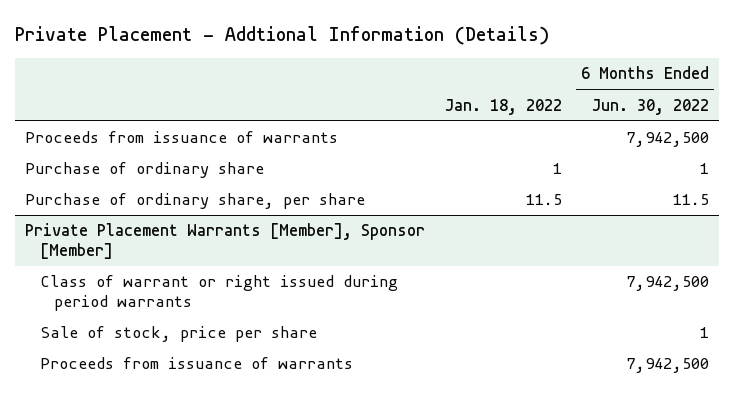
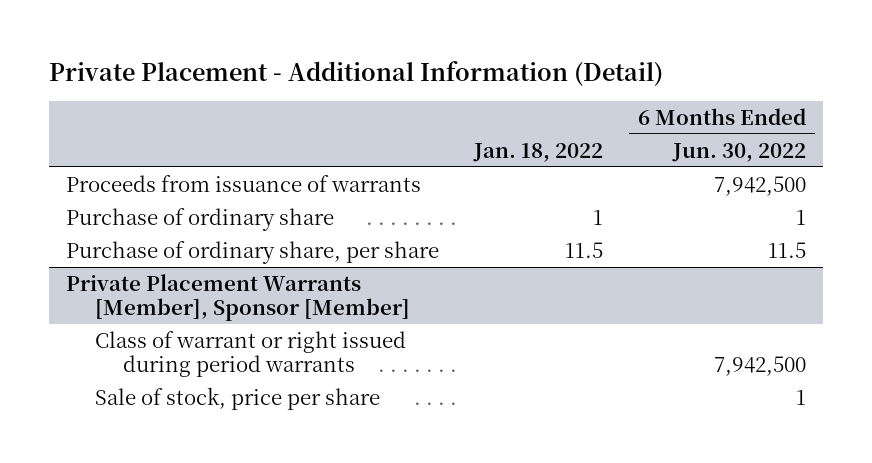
- Private Placement - Addtional Information (Details)
+ Private Placement - Additional Information (Detail)
@ Private Placement Warrants [Member], Sponsor [Member]
- Proceeds from issuance of warrants | | 7,942,500

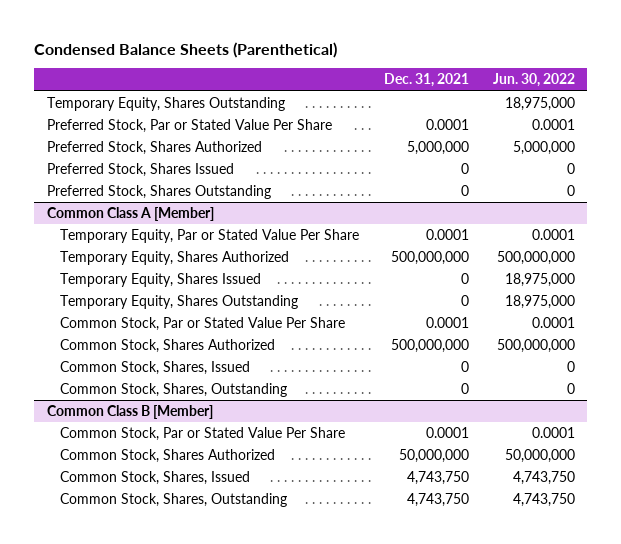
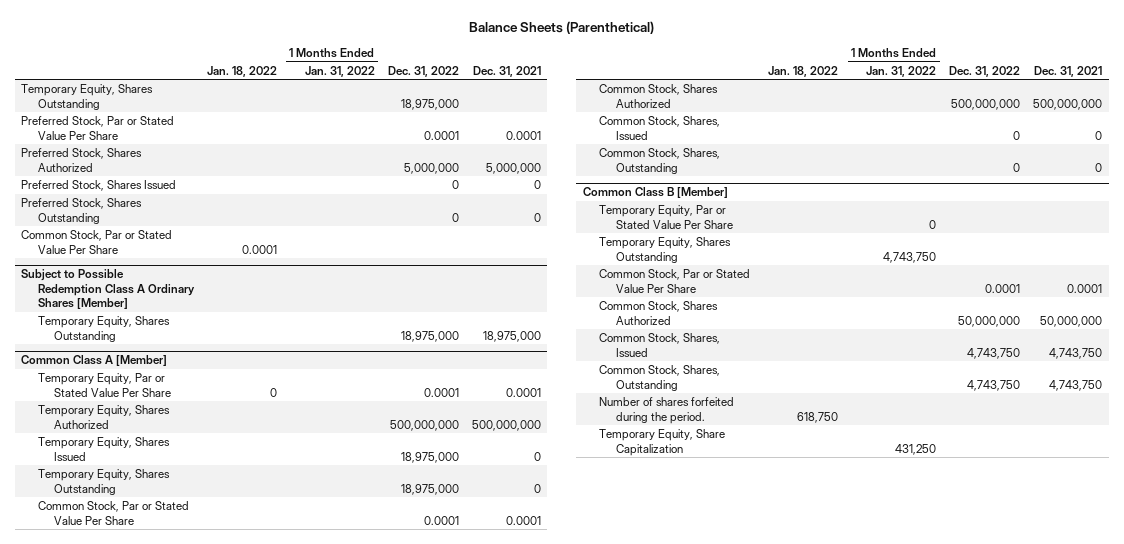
- Condensed Balance Sheets (Parenthetical)
+ Balance Sheets (Parenthetical)
- | Dec. 31, 2021 | Jun. 30, 2022
+ | Jan. 18, 2022 | 1 Months Ended Jan. 31, 2022 | Dec. 31, 2022 | Dec. 31, 2021
+ Common Stock, Par or Stated Value Per Share | 0.0001 | | |
+ Subject to Possible Redemption Class A Ordinary Shares [Member]
+ Temporary Equity, Shares Outstanding | | | 18,975,000 | 18,975,000
@ Common Class B [Member]
+ Temporary Equity, Par or Stated Value Per Share | | 0 | |
+ Temporary Equity, Shares Outstanding | | 4,743,750 | |
+ Number of shares forfeited during the period. | 618,750 | | |
+ Temporary Equity, Share Capitalization | | 431,250 | |

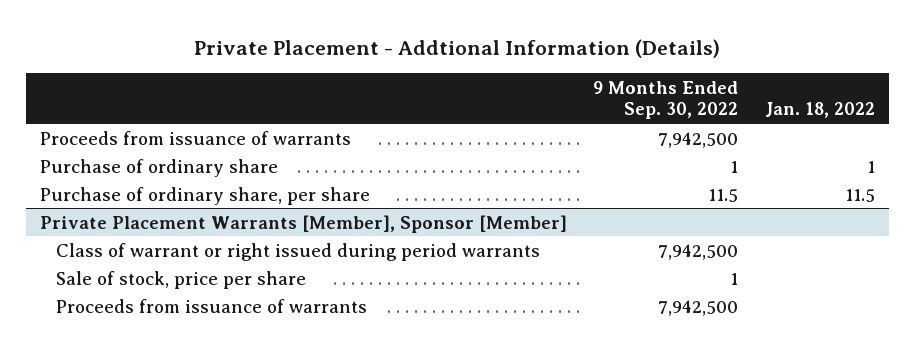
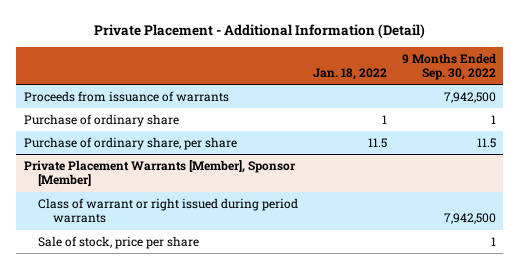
- Private Placement - Addtional Information (Details)
+ Private Placement - Additional Information (Detail)
- | 9 Months Ended Sep. 30, 2022 | Jan. 18, 2022
+ | Jan. 18, 2022 | 9 Months Ended Sep. 30, 2022
@ Private Placement Warrants [Member], Sponsor [Member]
- Proceeds from issuance of warrants | 7,942,500 |

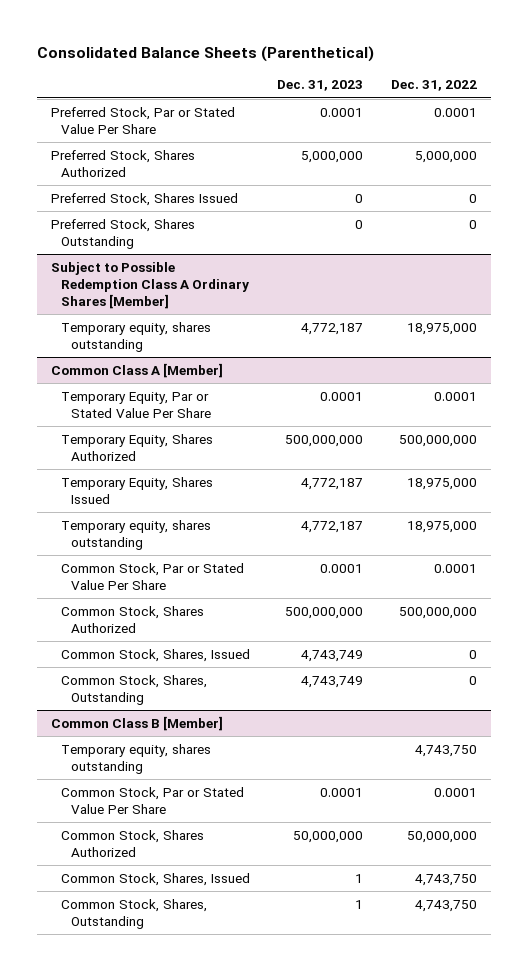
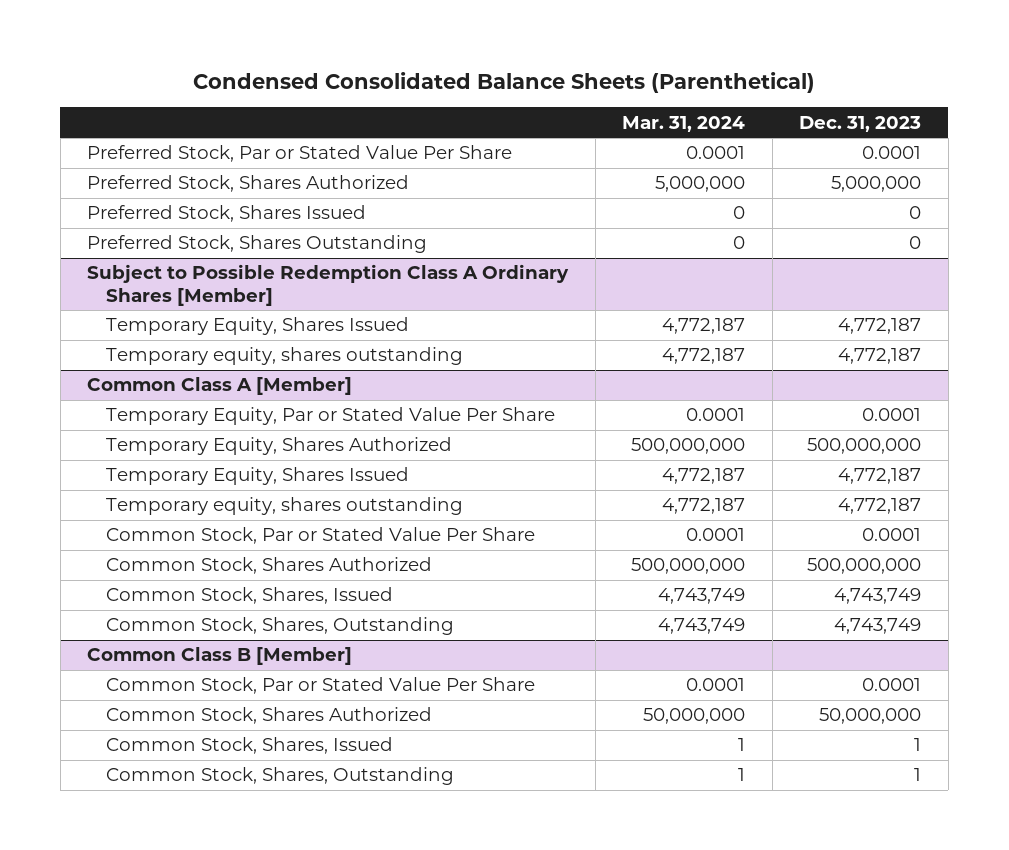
- Consolidated Balance Sheets (Parenthetical)
+ Condensed Consolidated Balance Sheets (Parenthetical)
- | Dec. 31, 2023 | Dec. 31, 2022
+ | Mar. 31, 2024 | Dec. 31, 2023
@ Subject to Possible Redemption Class A Ordinary Shares [Member]
+ Temporary Equity, Shares Issued | 4,772,187 | 4,772,187
@ Common Class B [Member]
- Temporary equity, shares outstanding | | 4,743,750

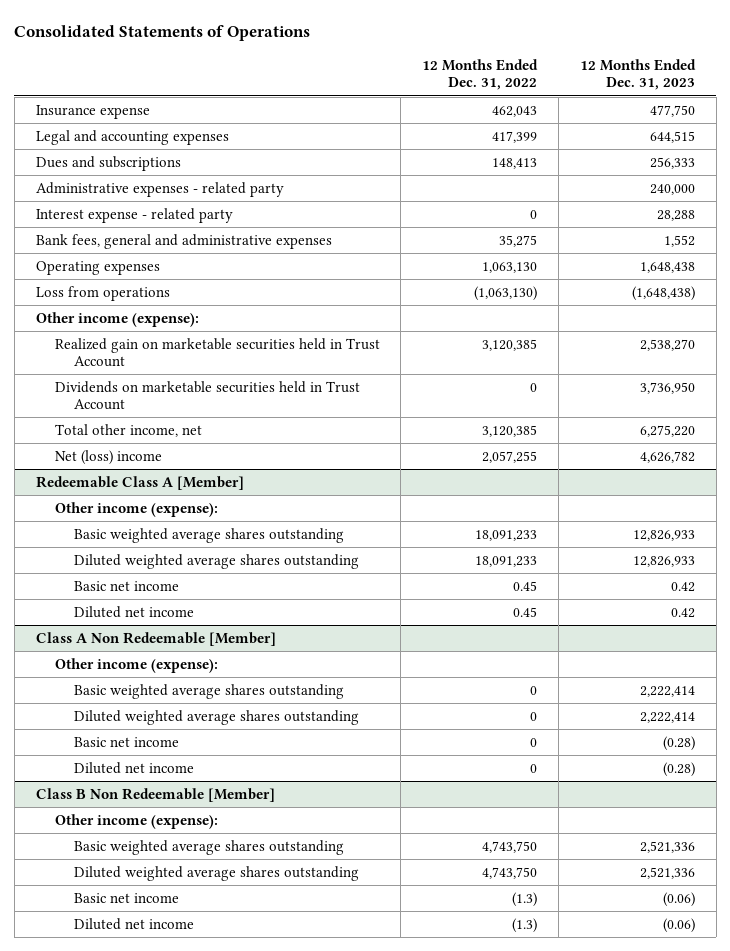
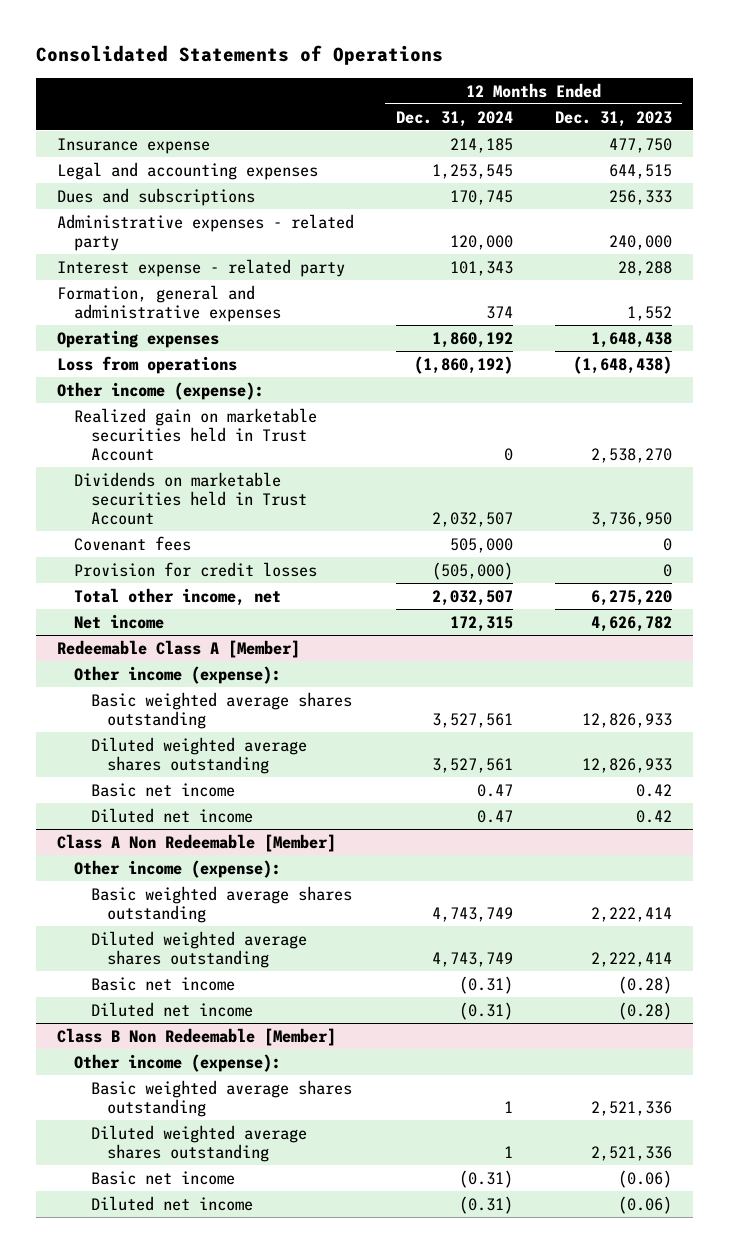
- | 12 Months Ended Dec. 31, 2022 | 12 Months Ended Dec. 31, 2023
+ | 12 Months Ended Dec. 31, 2024 | 12 Months Ended Dec. 31, 2023
- Bank fees, general and administrative expenses | 35,275 | 1,552
+ Formation, general and administrative expenses | 374 | 1,552
+ Covenant fees | 505,000 | 0
+ Provision for credit losses | (505,000) | 0
- Net (loss) income | 2,057,255 | 4,626,782
+ Net income | 172,315 | 4,626,782

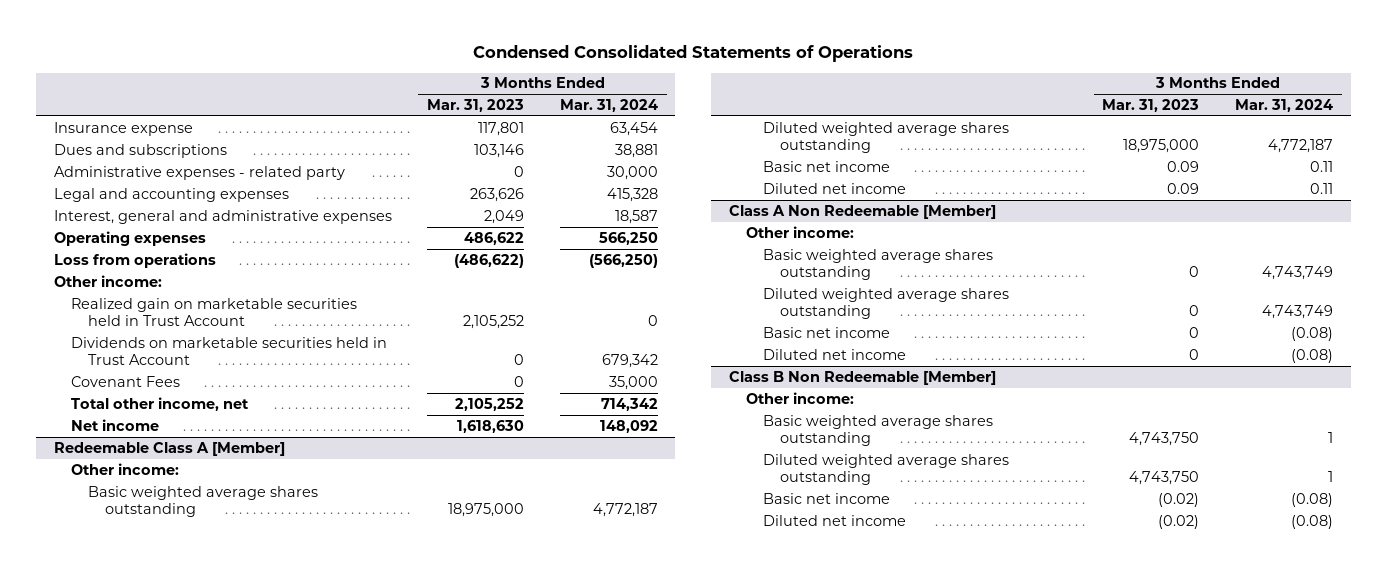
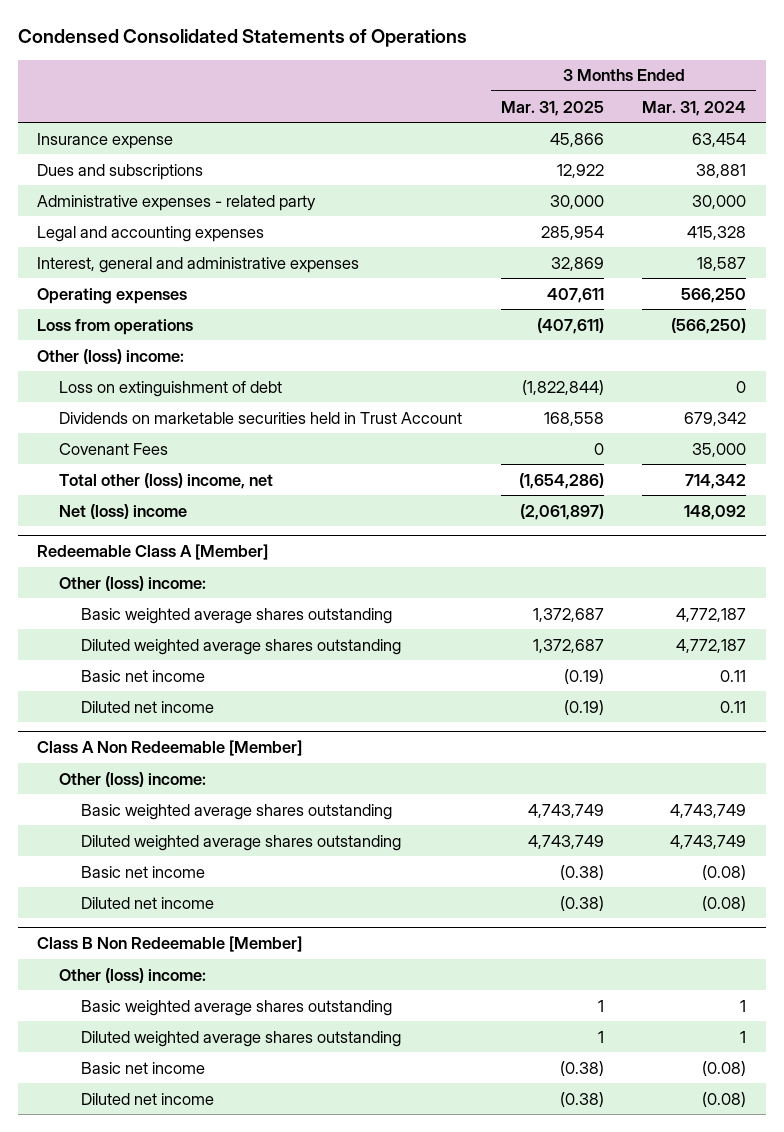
- | 3 Months Ended Mar. 31, 2023 | 3 Months Ended Mar. 31, 2024
+ | 3 Months Ended Mar. 31, 2025 | 3 Months Ended Mar. 31, 2024
- Other income:
- Realized gain on marketable securities held in Trust Account | 2,105,252 | 0
+ Other (loss) income:
+ Loss on extinguishment of debt | (1,822,844) | 0
- Total other income, net | 2,105,252 | 714,342
- Net income | 1,618,630 | 148,092
+ Total other (loss) income, net | (1,654,286) | 714,342
+ Net (loss) income | (2,061,897) | 148,092
@ Redeemable Class A [Member]
- Other income:
+ Other (loss) income:
@ Class A Non Redeemable [Member]
- Other income:
+ Other (loss) income:
@ Class B Non Redeemable [Member]
- Other income:
+ Other (loss) income:

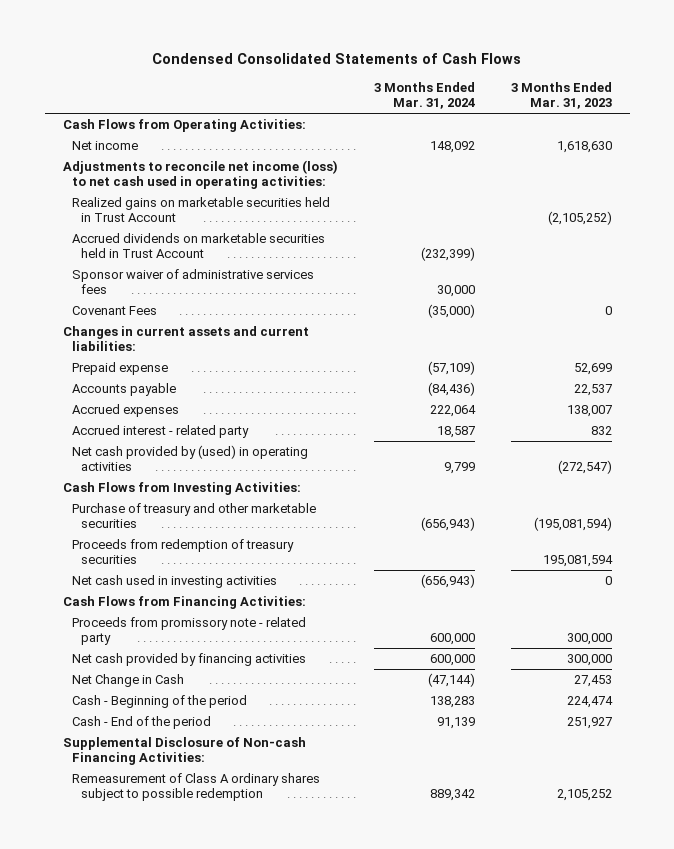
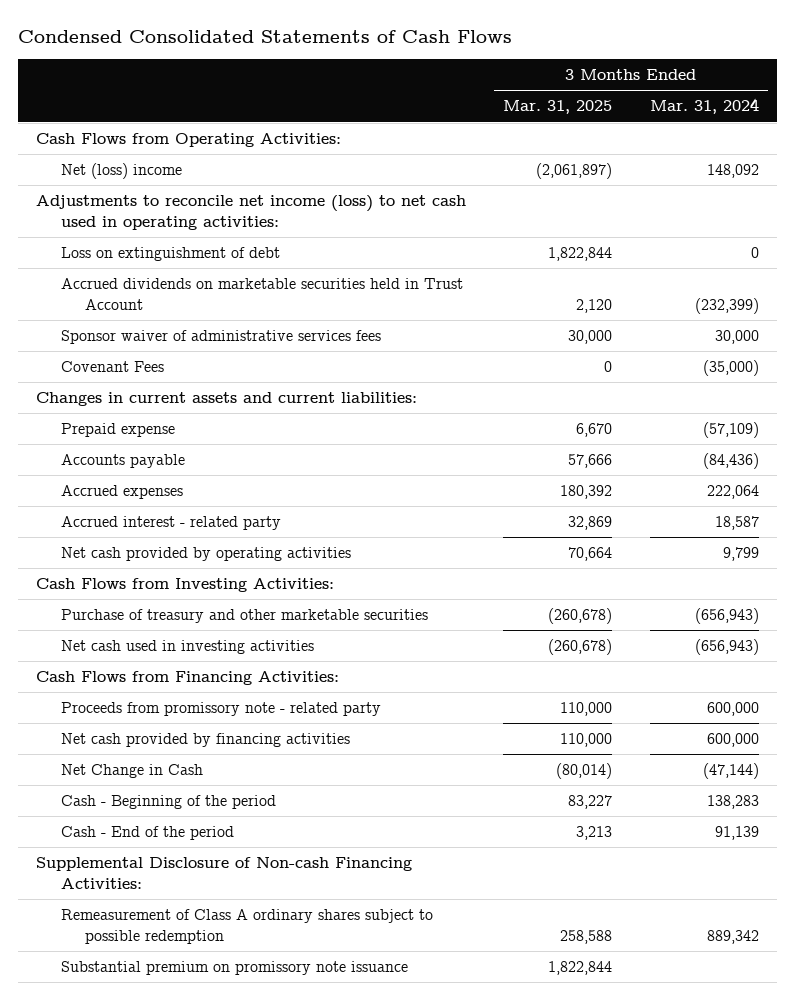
- | 3 Months Ended Mar. 31, 2024 | 3 Months Ended Mar. 31, 2023
+ | 3 Months Ended Mar. 31, 2025 | 3 Months Ended Mar. 31, 2024
- Net income | 148,092 | 1,618,630
+ Net (loss) income | (2,061,897) | 148,092
- Realized gains on marketable securities held in Trust Account | | (2,105,252)
+ Loss on extinguishment of debt | 1,822,844 | 0
- Net cash provided by (used) in operating activities | 9,799 | (272,547)
+ Net cash provided by operating activities | 70,664 | 9,799
- Proceeds from redemption of treasury securities | | 195,081,594
+ Substantial premium on promissory note issuance | 1,822,844 |

